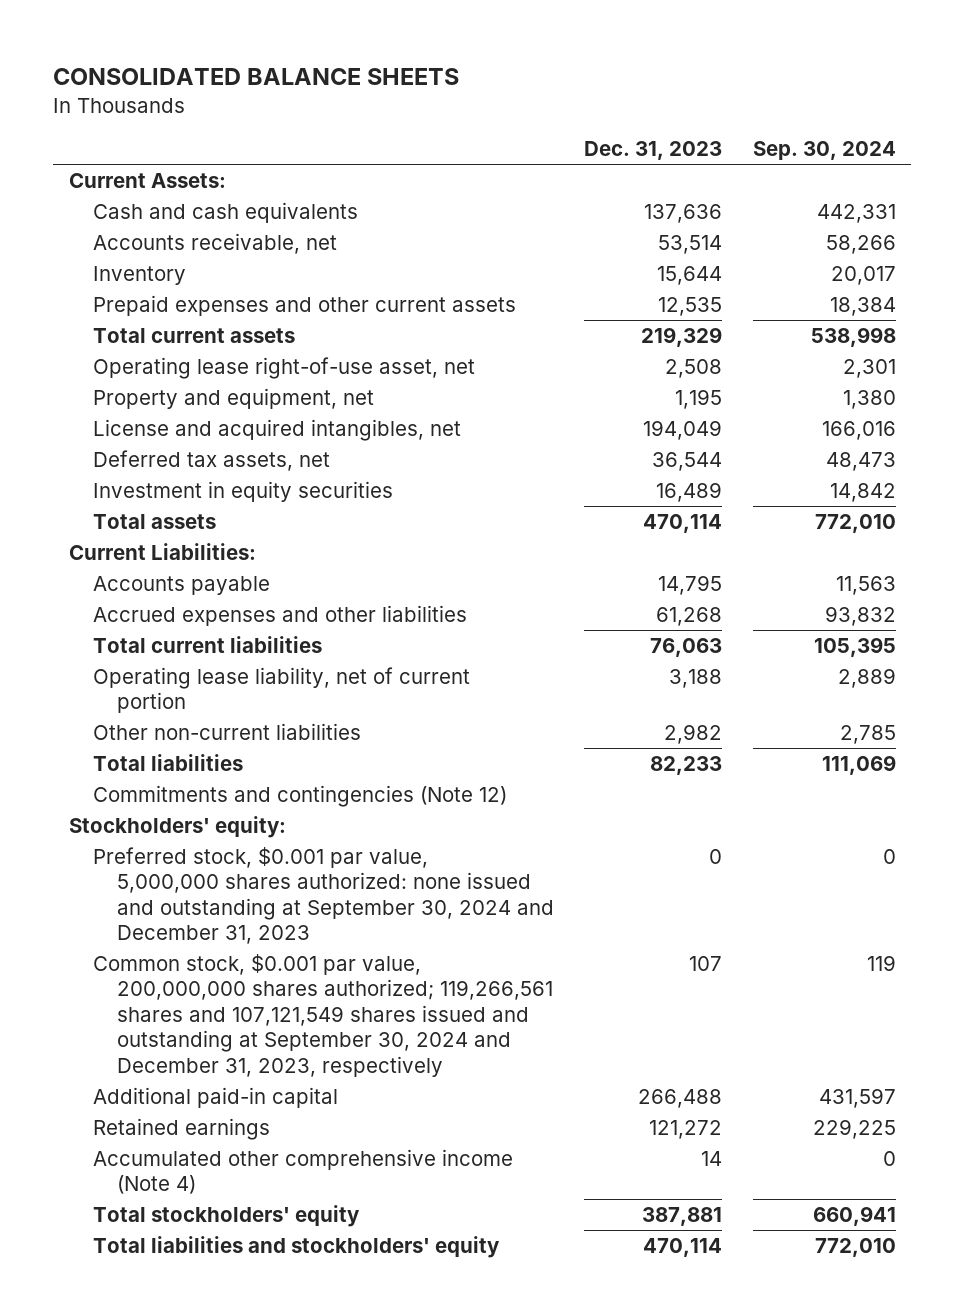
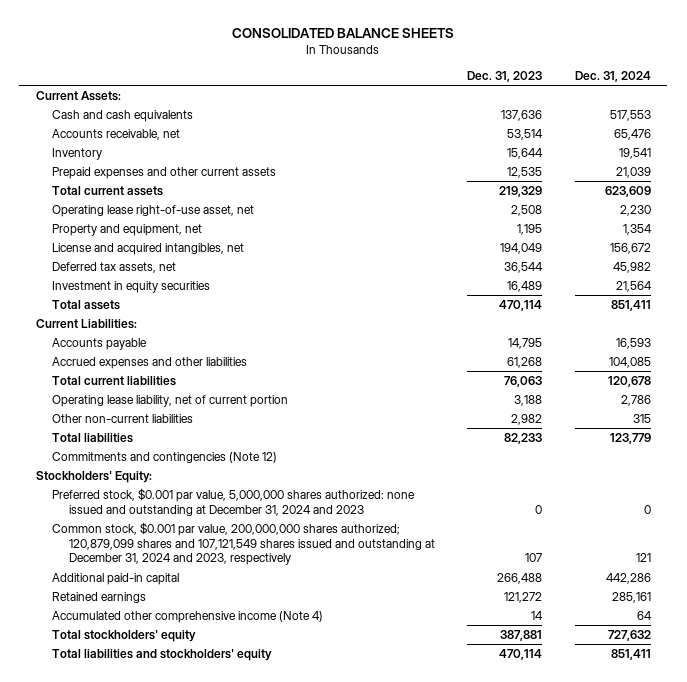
- | Dec. 31, 2023 | Sep. 30, 2024
+ | Dec. 31, 2023 | Dec. 31, 2024
- Stockholders' equity:
- Preferred stock, $0.001 par value, 5,000,000 shares authorized: none issued and outstanding at September 30, 2024 and December 31, 2023 | 0 | 0
- Common stock, $0.001 par value, 200,000,000 shares authorized; 119,266,561 shares and 107,121,549 shares issued and outstanding at September 30, 2024 and December 31, 2023, respectively | 107 | 119
+ Stockholders' Equity:
+ Preferred stock, $0.001 par value, 5,000,000 shares authorized: none issued and outstanding at December 31, 2024 and 2023 | 0 | 0
+ Common stock, $0.001 par value, 200,000,000 shares authorized; 120,879,099 shares and 107,121,549 shares issued and outstanding at December 31, 2024 and 2023, respectively | 107 | 121

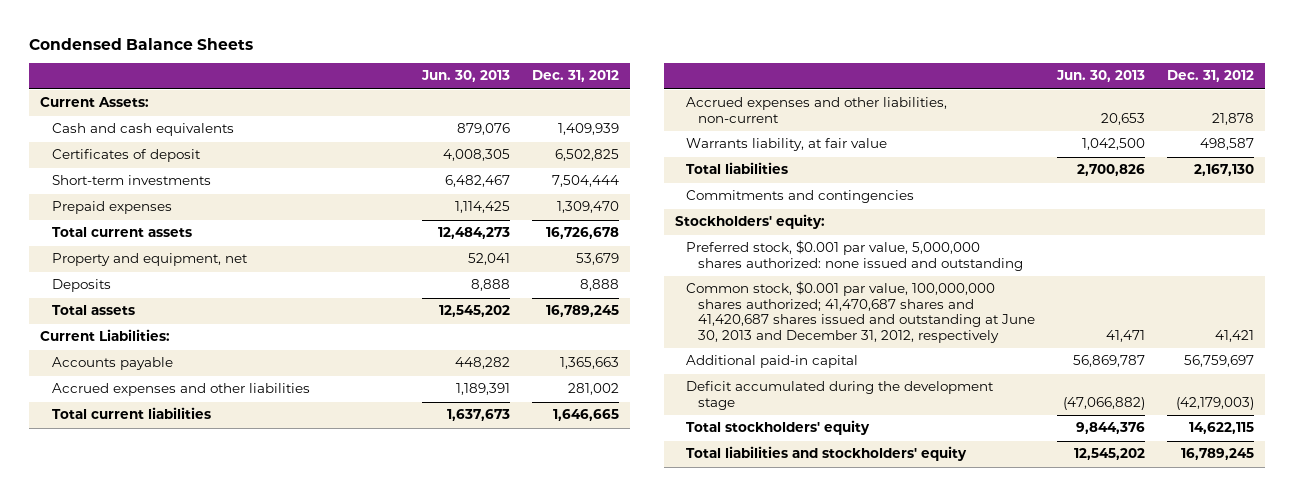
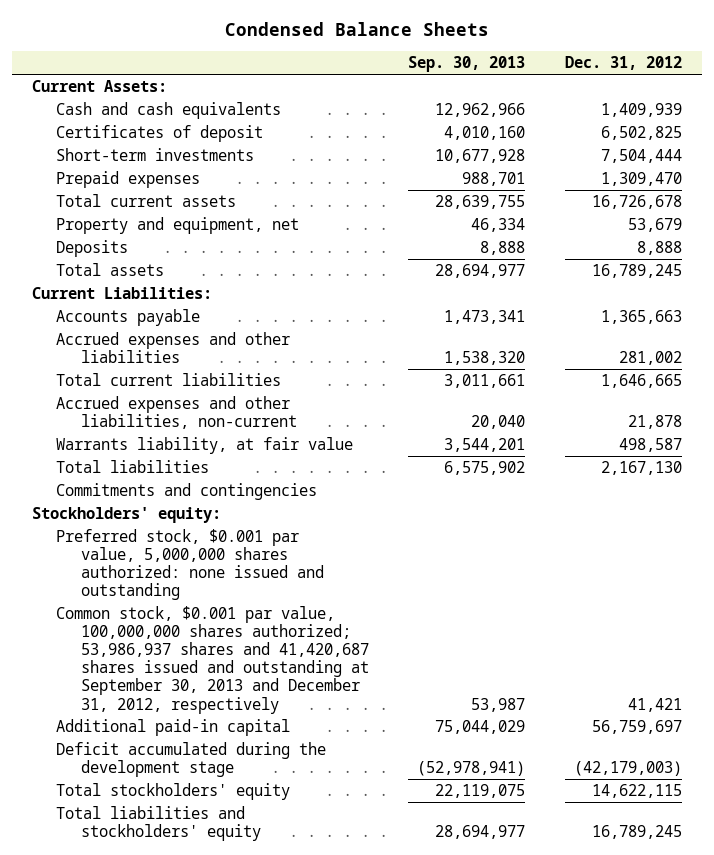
- | Jun. 30, 2013 | Dec. 31, 2012
+ | Sep. 30, 2013 | Dec. 31, 2012
- Common stock, $0.001 par value, 100,000,000 shares authorized; 41,470,687 shares and 41,420,687 shares issued and outstanding at June 30, 2013 and December 31, 2012, respectively | 41,471 | 41,421
+ Common stock, $0.001 par value, 100,000,000 shares authorized; 53,986,937 shares and 41,420,687 shares issued and outstanding at September 30, 2013 and December 31, 2012, respectively | 53,987 | 41,421

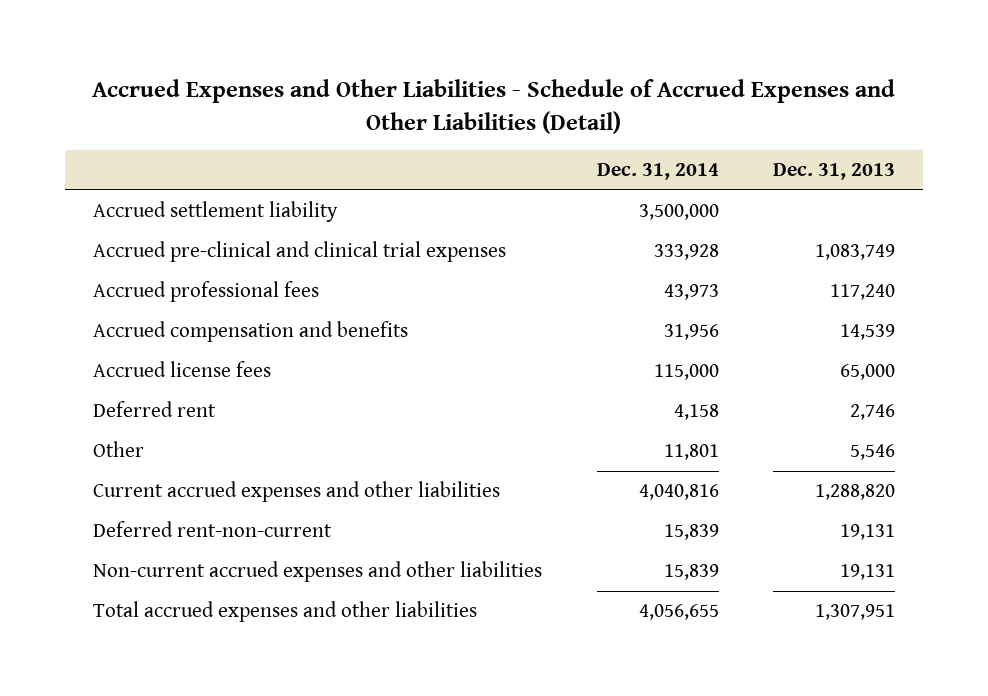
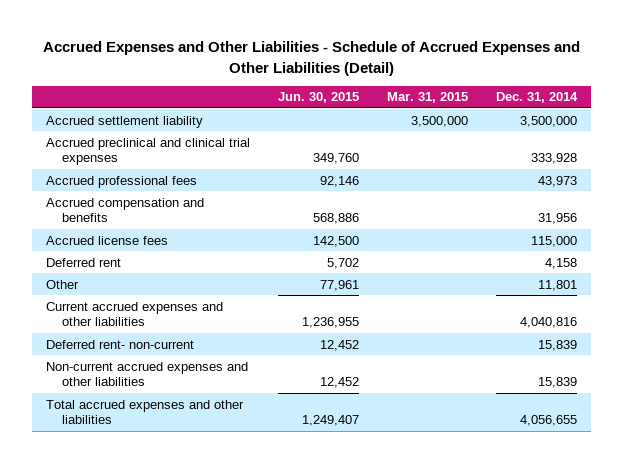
- | Dec. 31, 2014 | Dec. 31, 2013
+ | Jun. 30, 2015 | Mar. 31, 2015 | Dec. 31, 2014
- Accrued pre-clinical and clinical trial expenses | 333,928 | 1,083,749
+ Accrued preclinical and clinical trial expenses | 349,760 | | 333,928
- Deferred rent-non-current | 15,839 | 19,131
+ Deferred rent- non-current | 12,452 | | 15,839

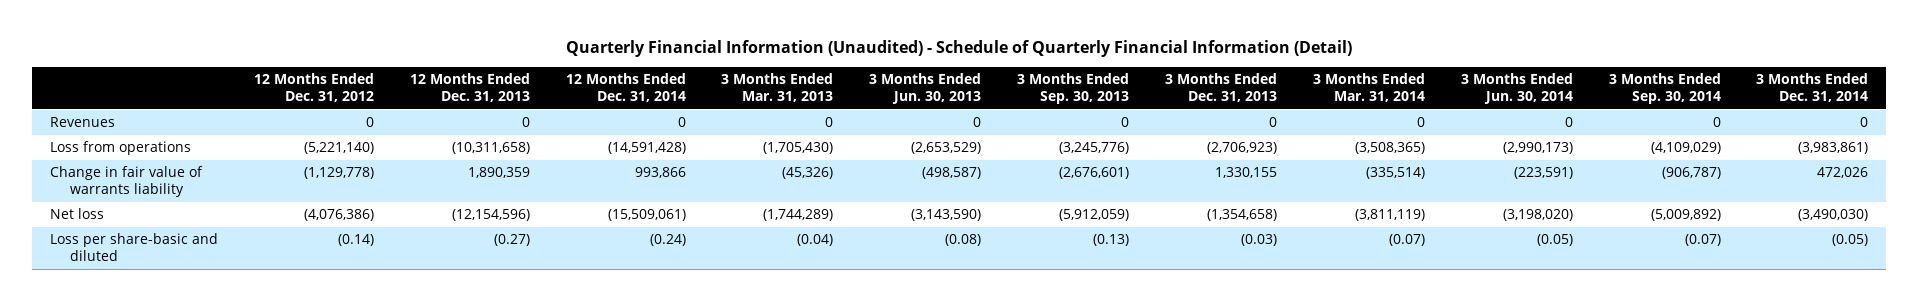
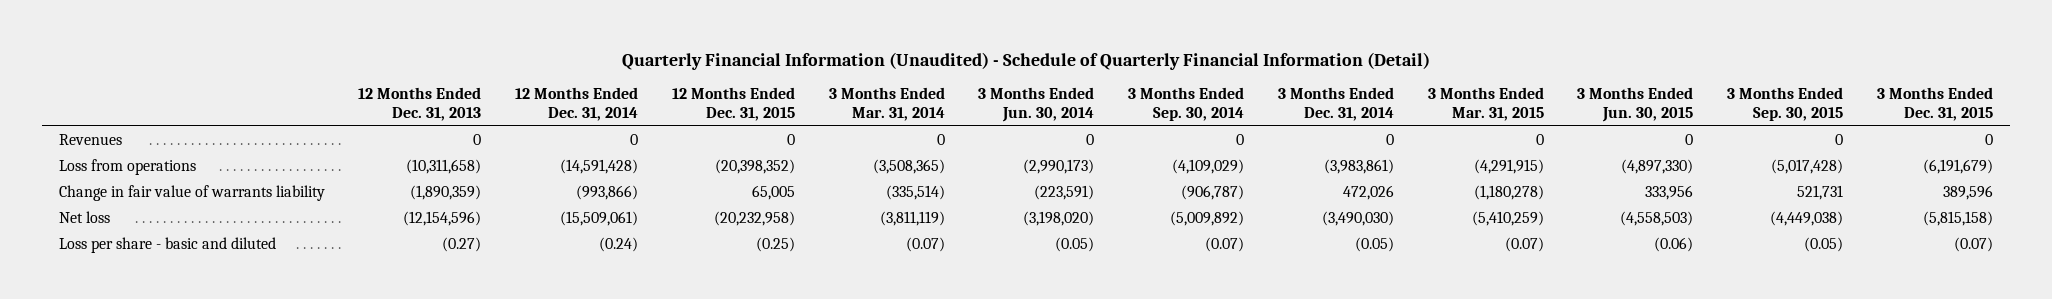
- | 12 Months Ended Dec. 31, 2012 | 12 Months Ended Dec. 31, 2013 | 12 Months Ended Dec. 31, 2014 | 3 Months Ended Mar. 31, 2013 | 3 Months Ended Jun. 30, 2013 | 3 Months Ended Sep. 30, 2013 | 3 Months Ended Dec. 31, 2013 | 3 Months Ended Mar. 31, 2014 | 3 Months Ended Jun. 30, 2014 | 3 Months Ended Sep. 30, 2014 | 3 Months Ended Dec. 31, 2014
+ | 12 Months Ended Dec. 31, 2013 | 12 Months Ended Dec. 31, 2014 | 12 Months Ended Dec. 31, 2015 | 3 Months Ended Mar. 31, 2014 | 3 Months Ended Jun. 30, 2014 | 3 Months Ended Sep. 30, 2014 | 3 Months Ended Dec. 31, 2014 | 3 Months Ended Mar. 31, 2015 | 3 Months Ended Jun. 30, 2015 | 3 Months Ended Sep. 30, 2015 | 3 Months Ended Dec. 31, 2015
- Change in fair value of warrants liability | (1,129,778) | 1,890,359 | 993,866 | (45,326) | (498,587) | (2,676,601) | 1,330,155 | (335,514) | (223,591) | (906,787) | 472,026
+ Change in fair value of warrants liability | (1,890,359) | (993,866) | 65,005 | (335,514) | (223,591) | (906,787) | 472,026 | (1,180,278) | 333,956 | 521,731 | 389,596
- Loss per share-basic and diluted | (0.14) | (0.27) | (0.24) | (0.04) | (0.08) | (0.13) | (0.03) | (0.07) | (0.05) | (0.07) | (0.05)
+ Loss per share - basic and diluted | (0.27) | (0.24) | (0.25) | (0.07) | (0.05) | (0.07) | (0.05) | (0.07) | (0.06) | (0.05) | (0.07)

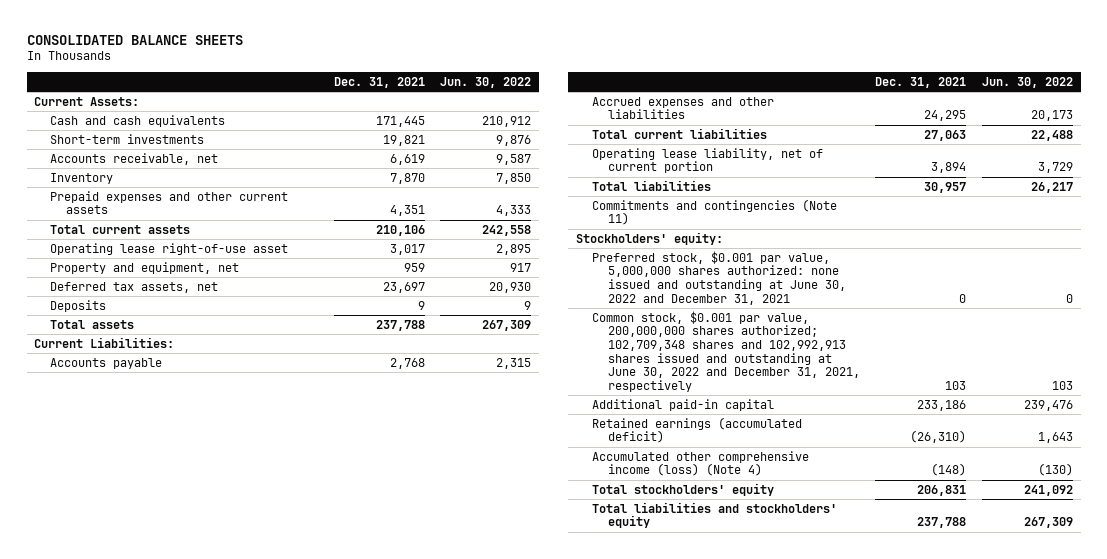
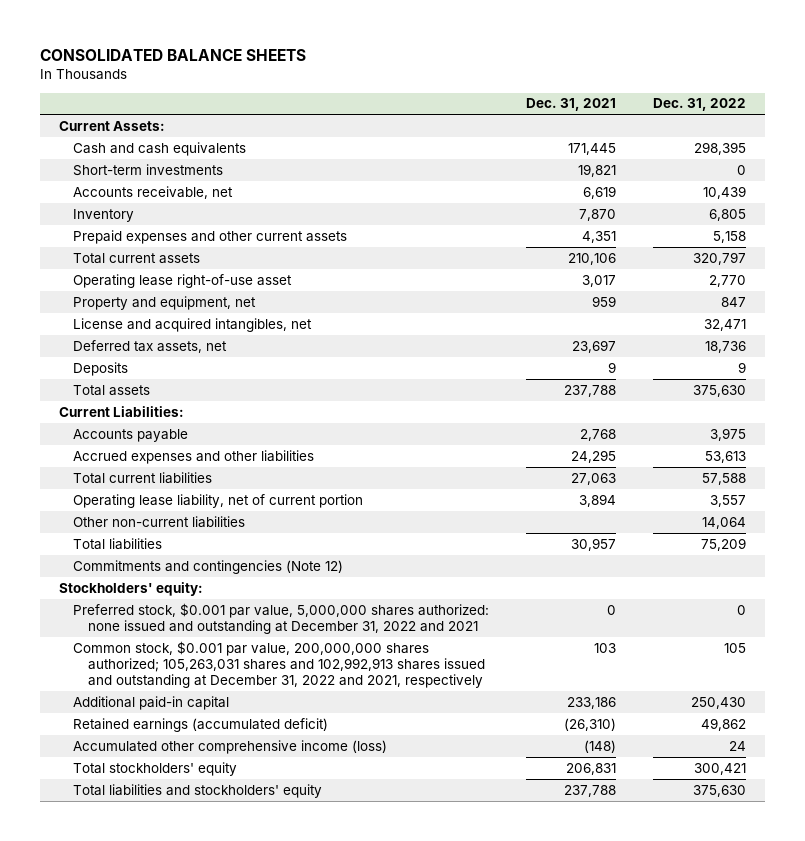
- | Dec. 31, 2021 | Jun. 30, 2022
+ | Dec. 31, 2021 | Dec. 31, 2022
+ License and acquired intangibles, net | | 32,471
+ Other non-current liabilities | | 14,064
- Commitments and contingencies (Note 11)
+ Commitments and contingencies (Note 12)
- Preferred stock, $0.001 par value, 5,000,000 shares authorized: none issued and outstanding at June 30, 2022 and December 31, 2021 | 0 | 0
- Common stock, $0.001 par value, 200,000,000 shares authorized; 102,709,348 shares and 102,992,913 shares issued and outstanding at June 30, 2022 and December 31, 2021, respectively | 103 | 103
+ Preferred stock, $0.001 par value, 5,000,000 shares authorized: none issued and outstanding at December 31, 2022 and 2021 | 0 | 0
+ Common stock, $0.001 par value, 200,000,000 shares authorized; 105,263,031 shares and 102,992,913 shares issued and outstanding at December 31, 2022 and 2021, respectively | 103 | 105
- Accumulated other comprehensive income (loss) (Note 4) | (148) | (130)
+ Accumulated other comprehensive income (loss) | (148) | 24

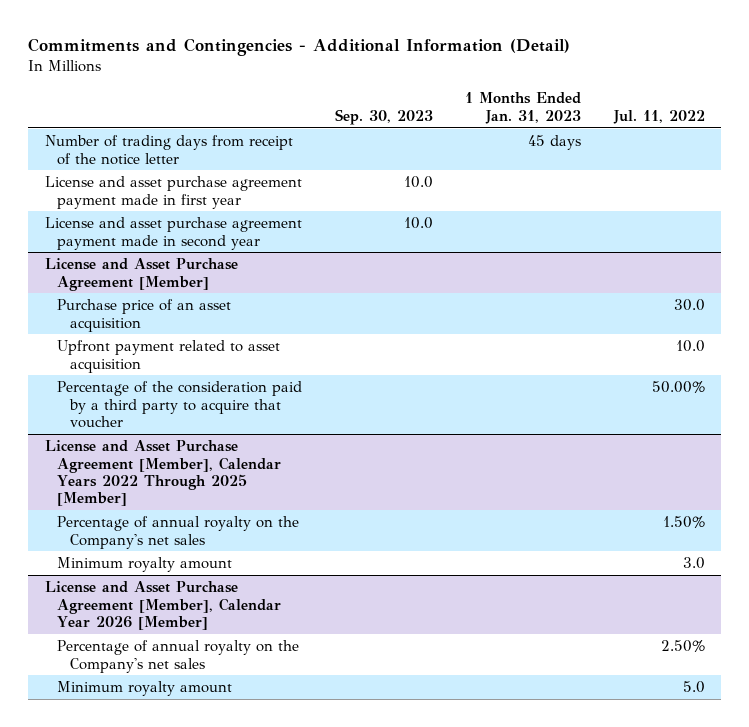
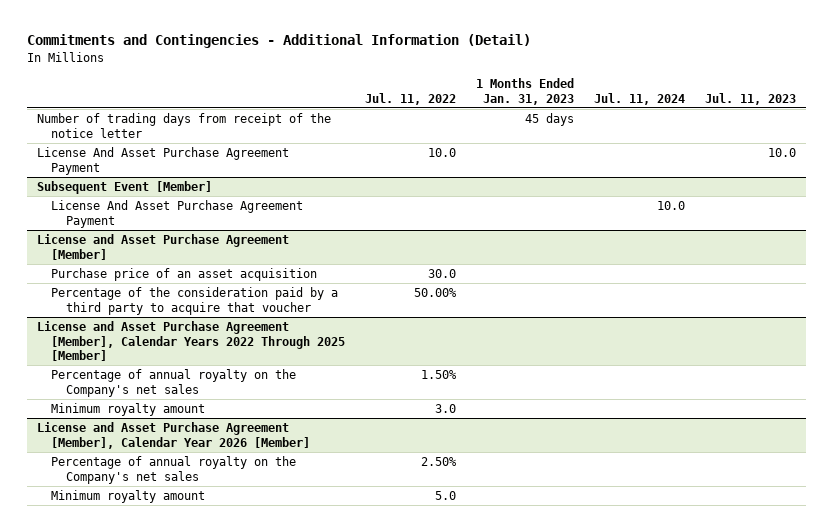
- | Sep. 30, 2023 | 1 Months Ended Jan. 31, 2023 | Jul. 11, 2022
+ | Jul. 11, 2022 | 1 Months Ended Jan. 31, 2023 | Jul. 11, 2024 | Jul. 11, 2023
- License and asset purchase agreement payment made in first year | 10.0 | |
- License and asset purchase agreement payment made in second year | 10.0 | |
+ License And Asset Purchase Agreement Payment | 10.0 | | | 10.0
+ Subsequent Event [Member]
+ License And Asset Purchase Agreement Payment | | | 10.0 |
@ License and Asset Purchase Agreement [Member]
- Upfront payment related to asset acquisition | | | 10.0

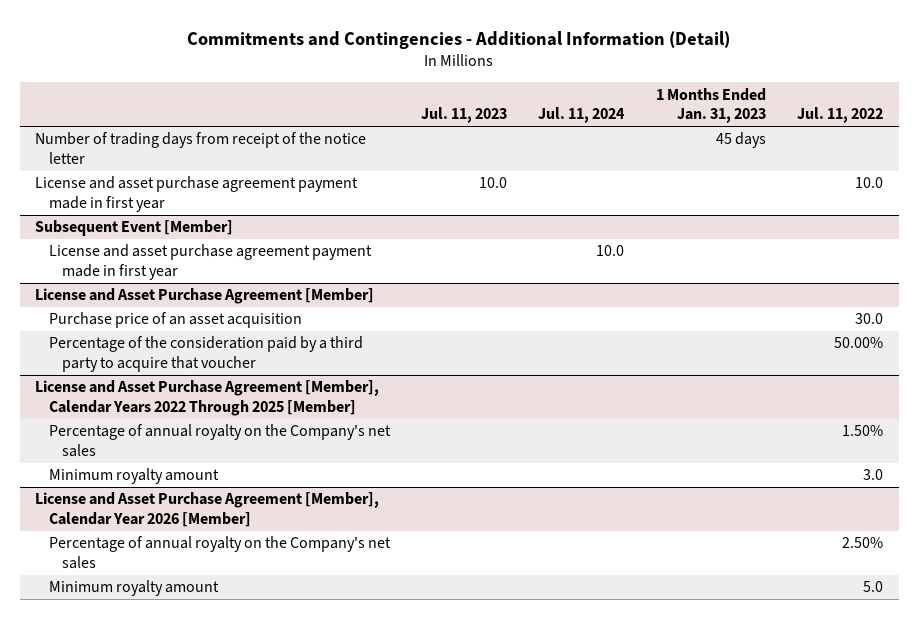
- | Jul. 11, 2022 | 1 Months Ended Jan. 31, 2023 | Jul. 11, 2024 | Jul. 11, 2023
+ | Jul. 11, 2023 | Jul. 11, 2024 | 1 Months Ended Jan. 31, 2023 | Jul. 11, 2022
- License And Asset Purchase Agreement Payment | 10.0 | | | 10.0
+ License and asset purchase agreement payment made in first year | 10.0 | | | 10.0
@ Subsequent Event [Member]
- License And Asset Purchase Agreement Payment | | | 10.0 |
+ License and asset purchase agreement payment made in first year | | 10.0 | |

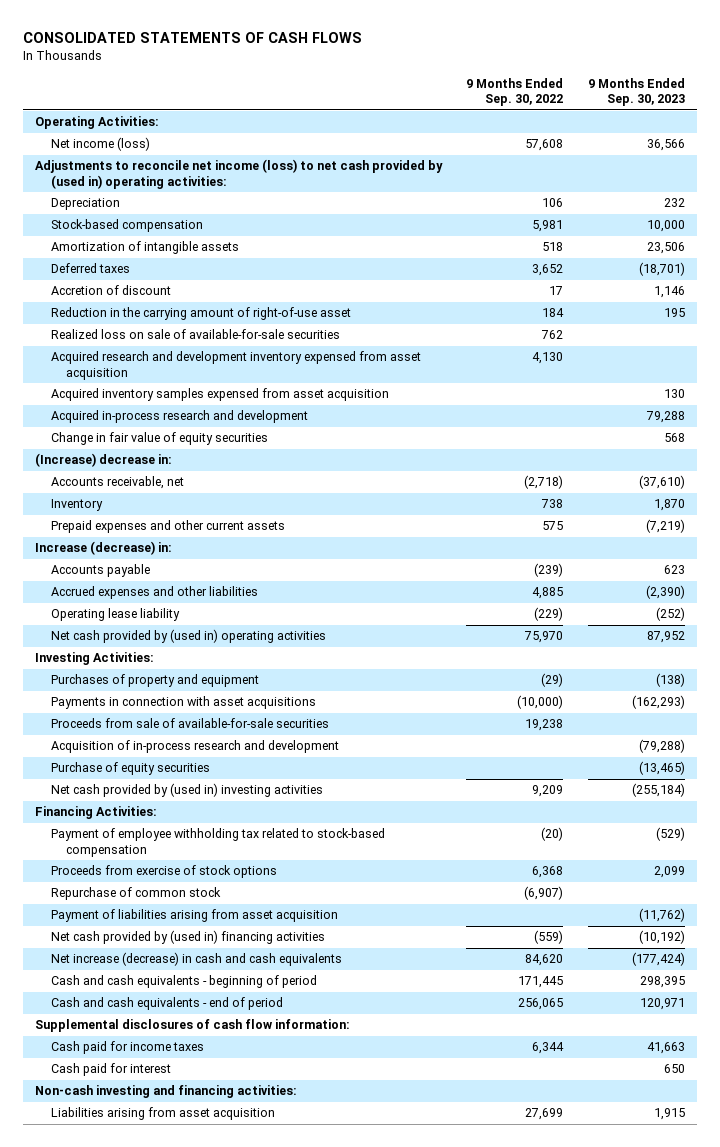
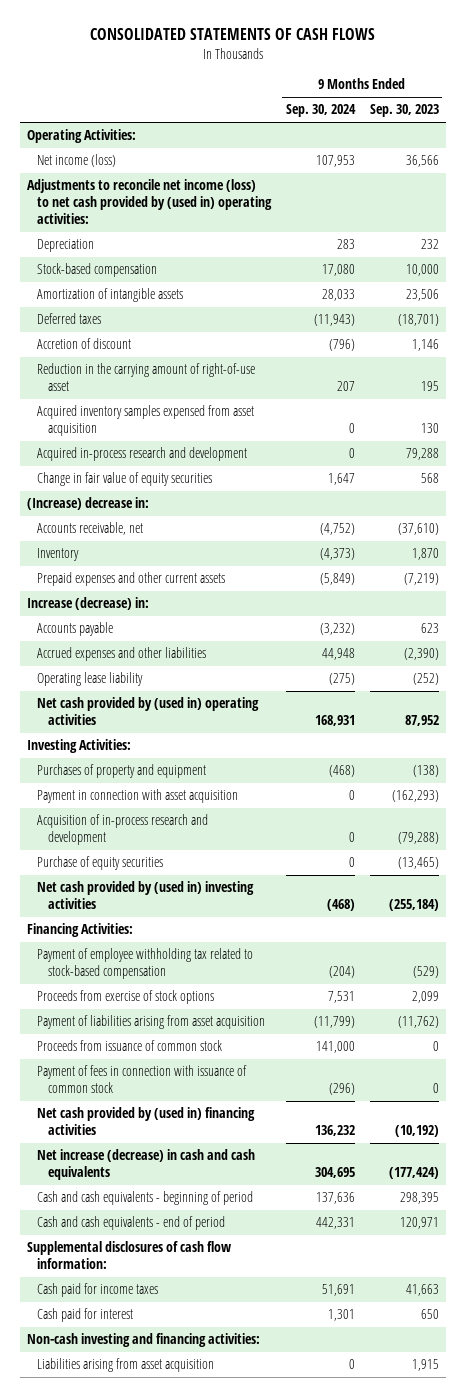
- | 9 Months Ended Sep. 30, 2022 | 9 Months Ended Sep. 30, 2023
+ | 9 Months Ended Sep. 30, 2024 | 9 Months Ended Sep. 30, 2023
- Realized loss on sale of available-for-sale securities | 762 |
- Acquired research and development inventory expensed from asset acquisition | 4,130 |
- Payments in connection with asset acquisitions | (10,000) | (162,293)
- Proceeds from sale of available-for-sale securities | 19,238 |
+ Payment in connection with asset acquisition | 0 | (162,293)
- Repurchase of common stock | (6,907) |
+ Proceeds from issuance of common stock | 141,000 | 0
+ Payment of fees in connection with issuance of common stock | (296) | 0

